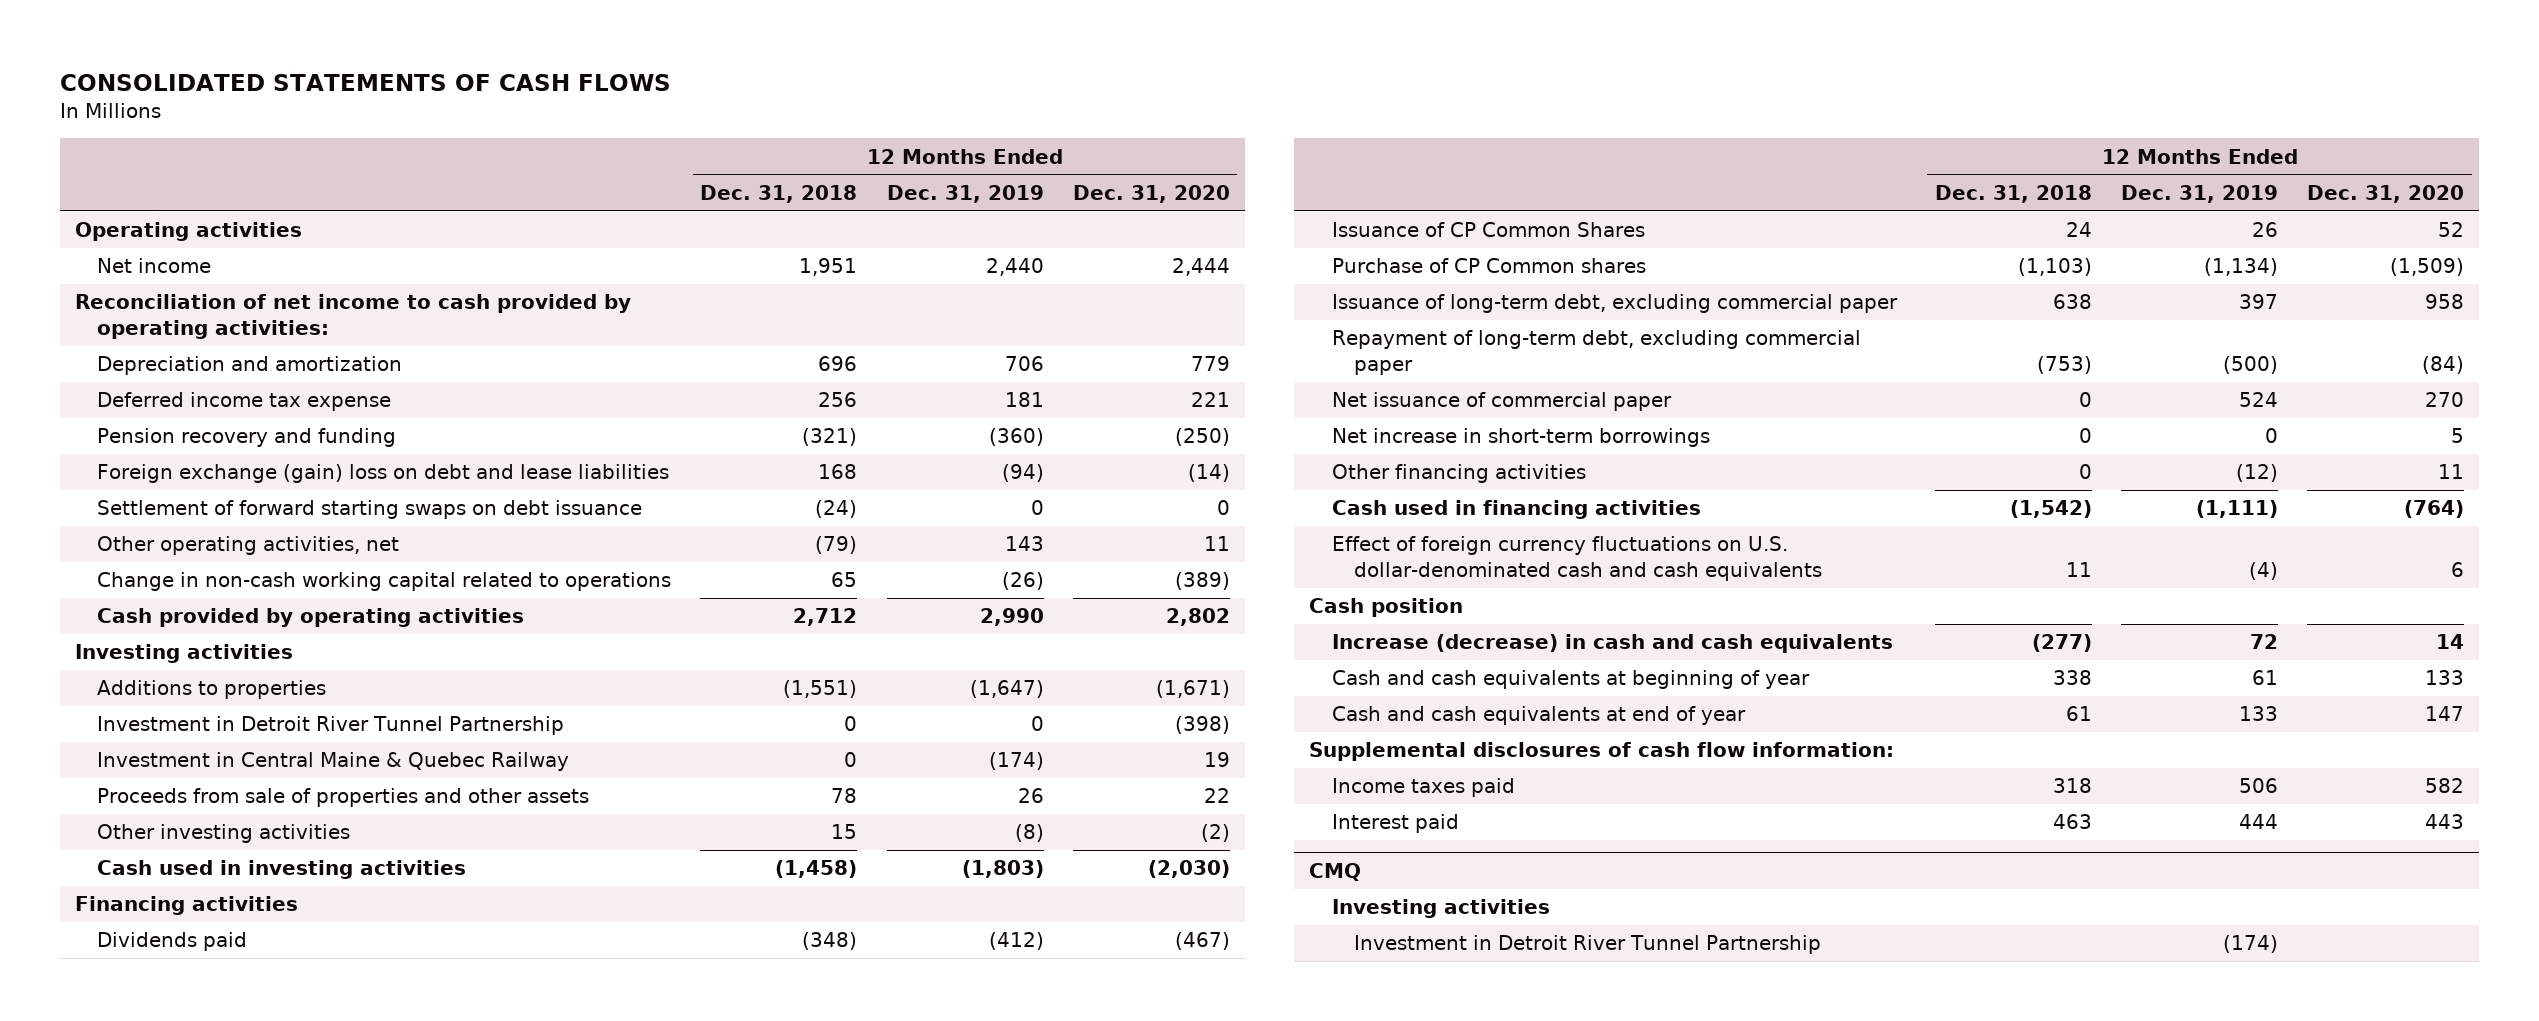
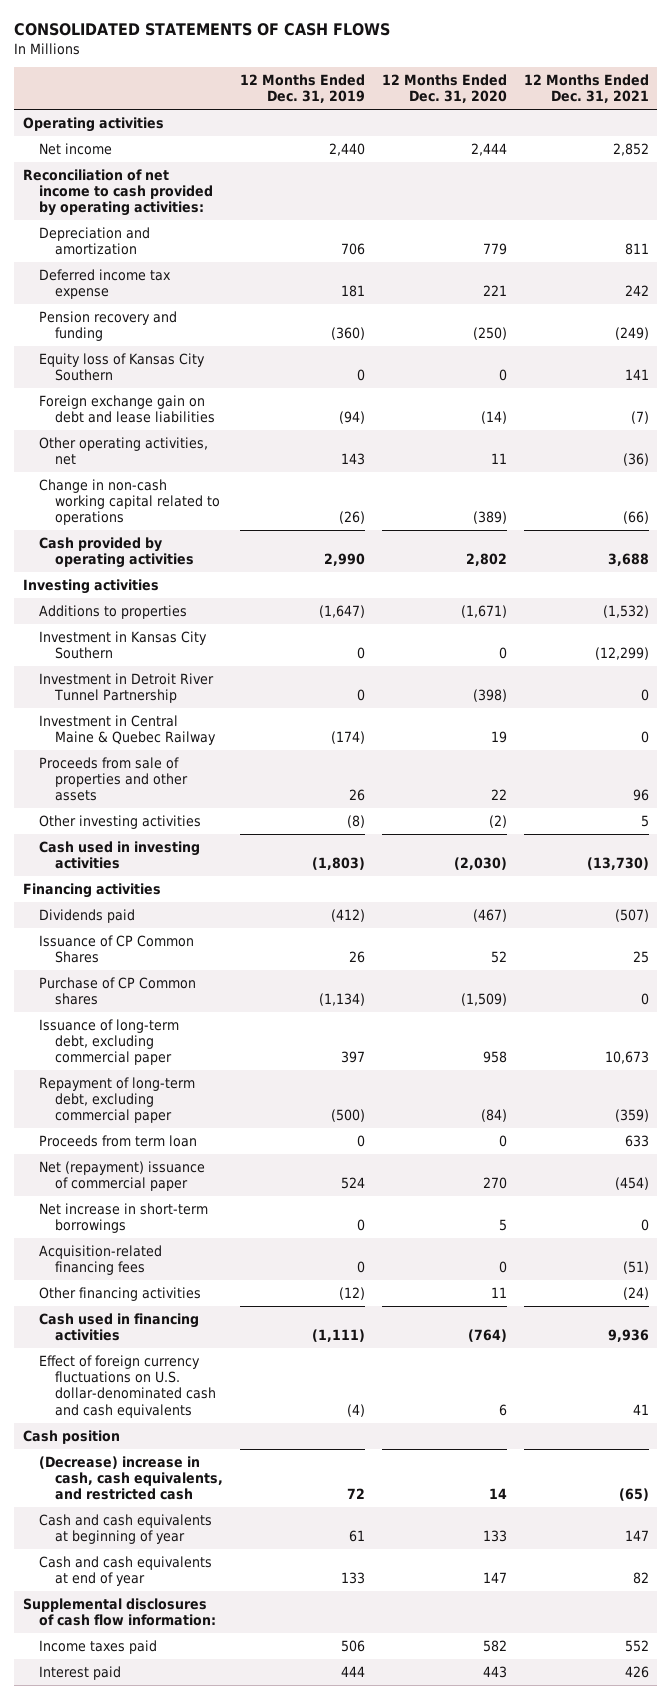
- | 12 Months Ended Dec. 31, 2018 | 12 Months Ended Dec. 31, 2019 | 12 Months Ended Dec. 31, 2020
+ | 12 Months Ended Dec. 31, 2019 | 12 Months Ended Dec. 31, 2020 | 12 Months Ended Dec. 31, 2021
- Foreign exchange (gain) loss on debt and lease liabilities | 168 | (94) | (14)
- Settlement of forward starting swaps on debt issuance | (24) | 0 | 0
+ Equity loss of Kansas City Southern | 0 | 0 | 141
+ Foreign exchange gain on debt and lease liabilities | (94) | (14) | (7)
+ Investment in Kansas City Southern | 0 | 0 | (12,299)
- Net issuance of commercial paper | 0 | 524 | 270
+ Proceeds from term loan | 0 | 0 | 633
+ Net (repayment) issuance of commercial paper | 524 | 270 | (454)
+ Acquisition-related financing fees | 0 | 0 | (51)
- Increase (decrease) in cash and cash equivalents | (277) | 72 | 14
+ (Decrease) increase in cash, cash equivalents, and restricted cash | 72 | 14 | (65)
- CMQ
- Investing activities
- Investment in Detroit River Tunnel Partnership | | (174) |

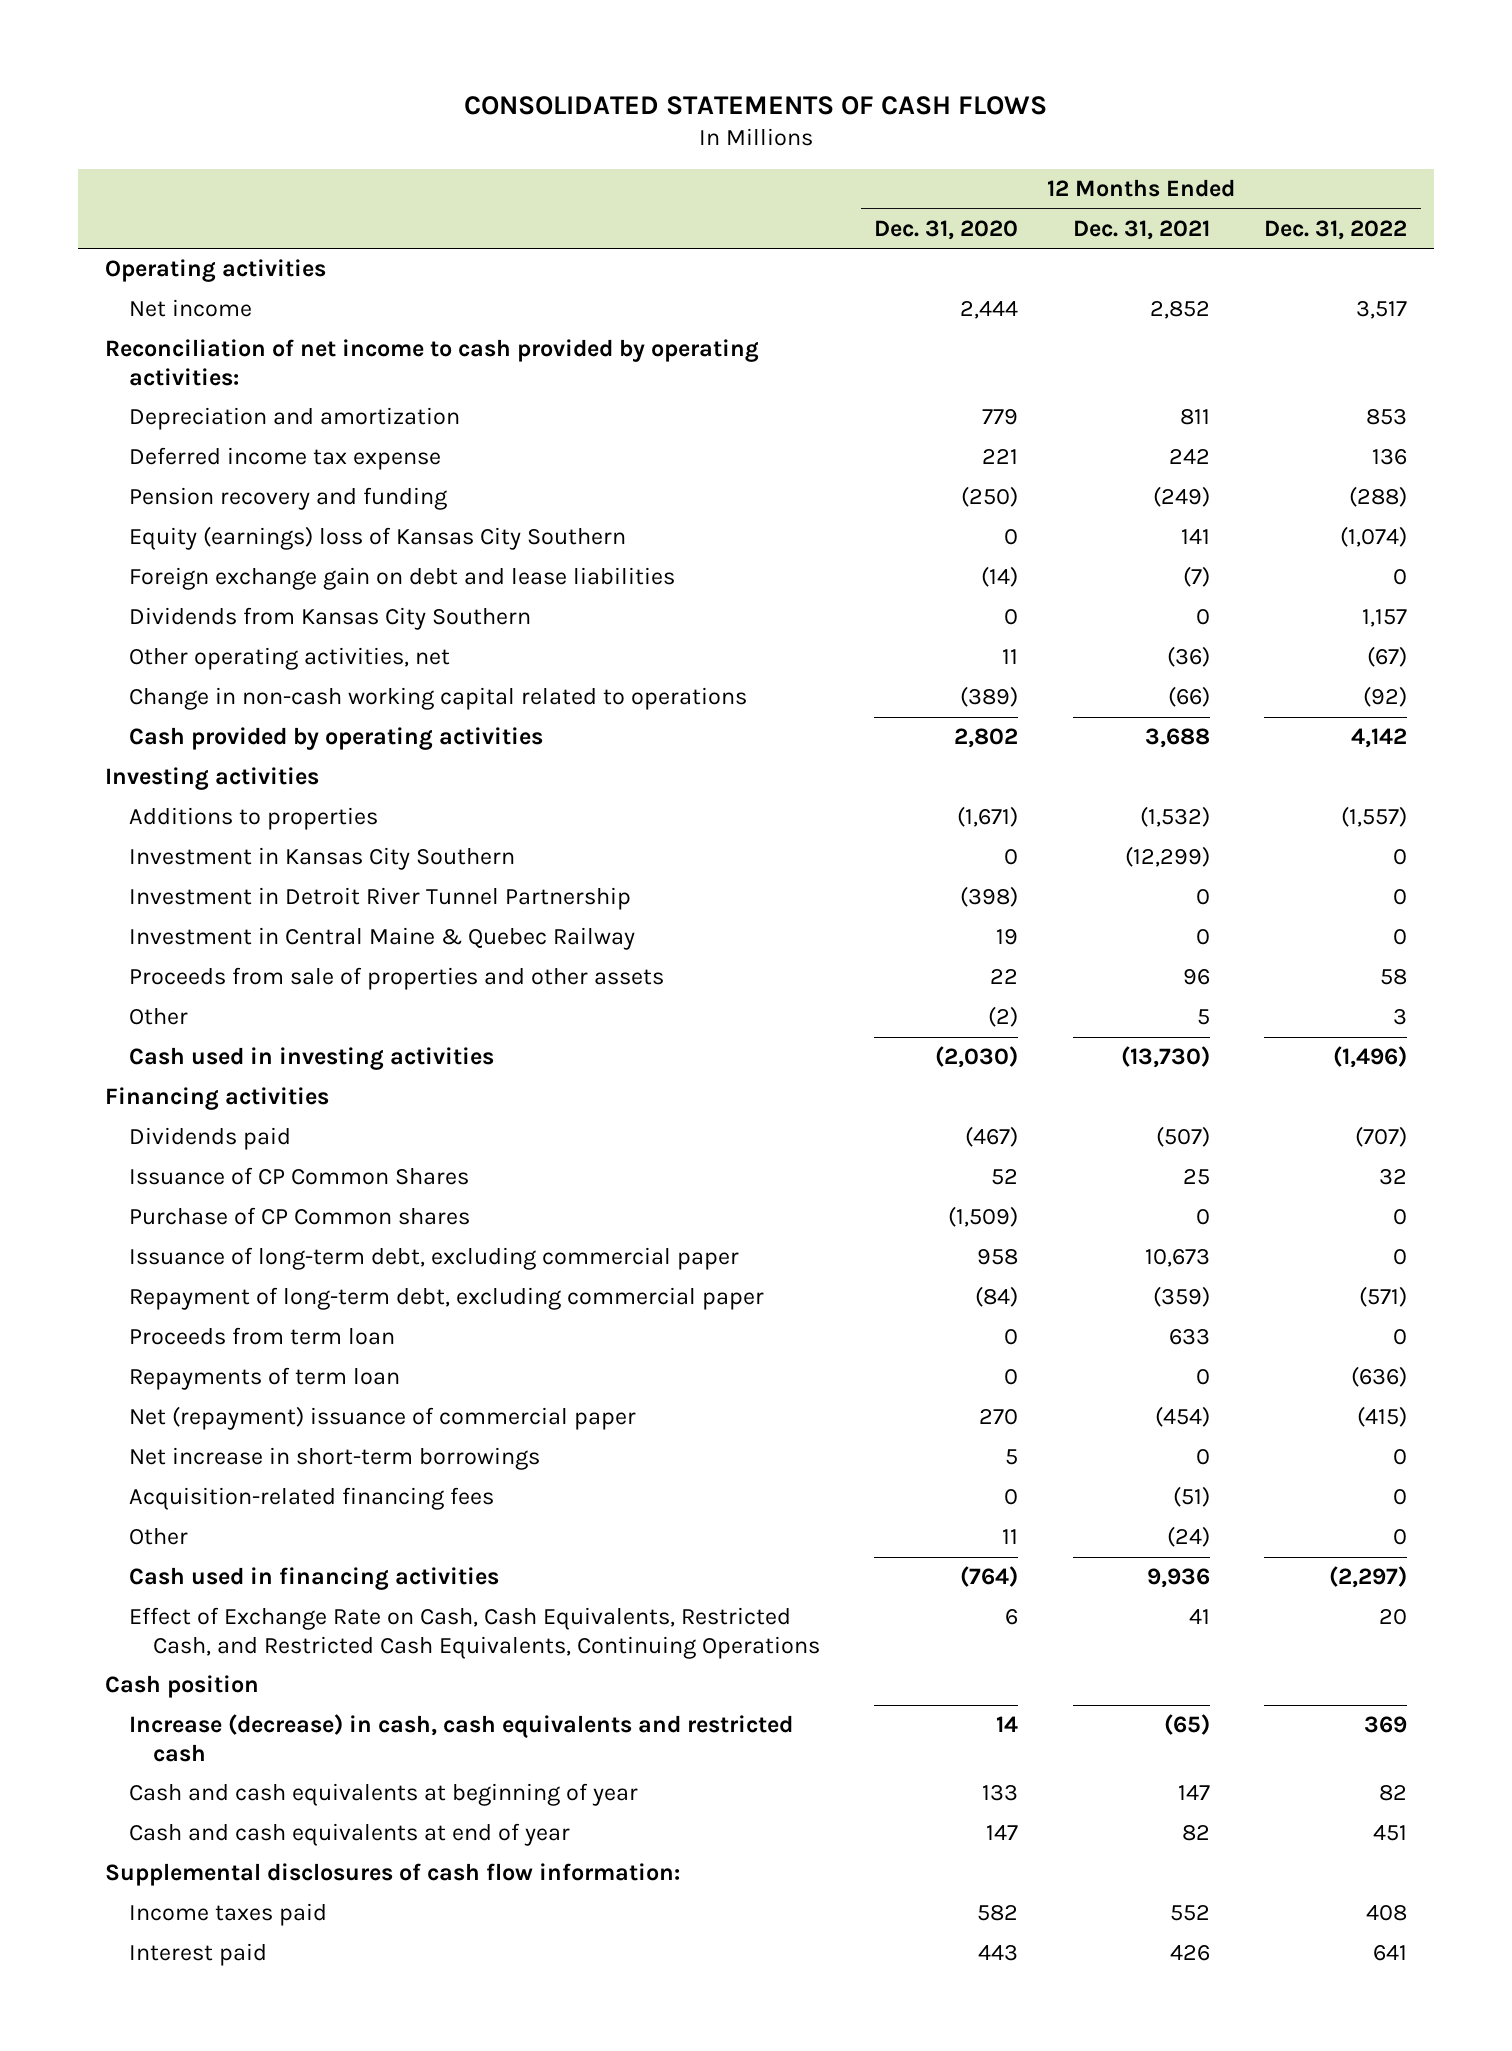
- | 12 Months Ended Dec. 31, 2019 | 12 Months Ended Dec. 31, 2020 | 12 Months Ended Dec. 31, 2021
+ | 12 Months Ended Dec. 31, 2020 | 12 Months Ended Dec. 31, 2021 | 12 Months Ended Dec. 31, 2022
- Equity loss of Kansas City Southern | 0 | 0 | 141
+ Equity (earnings) loss of Kansas City Southern | 0 | 141 | (1,074)
+ Dividends from Kansas City Southern | 0 | 0 | 1,157
- Other investing activities | (8) | (2) | 5
+ Other | (2) | 5 | 3
+ Repayments of term loan | 0 | 0 | (636)
- Other financing activities | (12) | 11 | (24)
+ Other | 11 | (24) | 0
- Effect of foreign currency fluctuations on U.S. dollar-denominated cash and cash equivalents | (4) | 6 | 41
+ Effect of Exchange Rate on Cash, Cash Equivalents, Restricted Cash, and Restricted Cash Equivalents, Continuing Operations | 6 | 41 | 20
- (Decrease) increase in cash, cash equivalents, and restricted cash | 72 | 14 | (65)
+ Increase (decrease) in cash, cash equivalents and restricted cash | 14 | (65) | 369

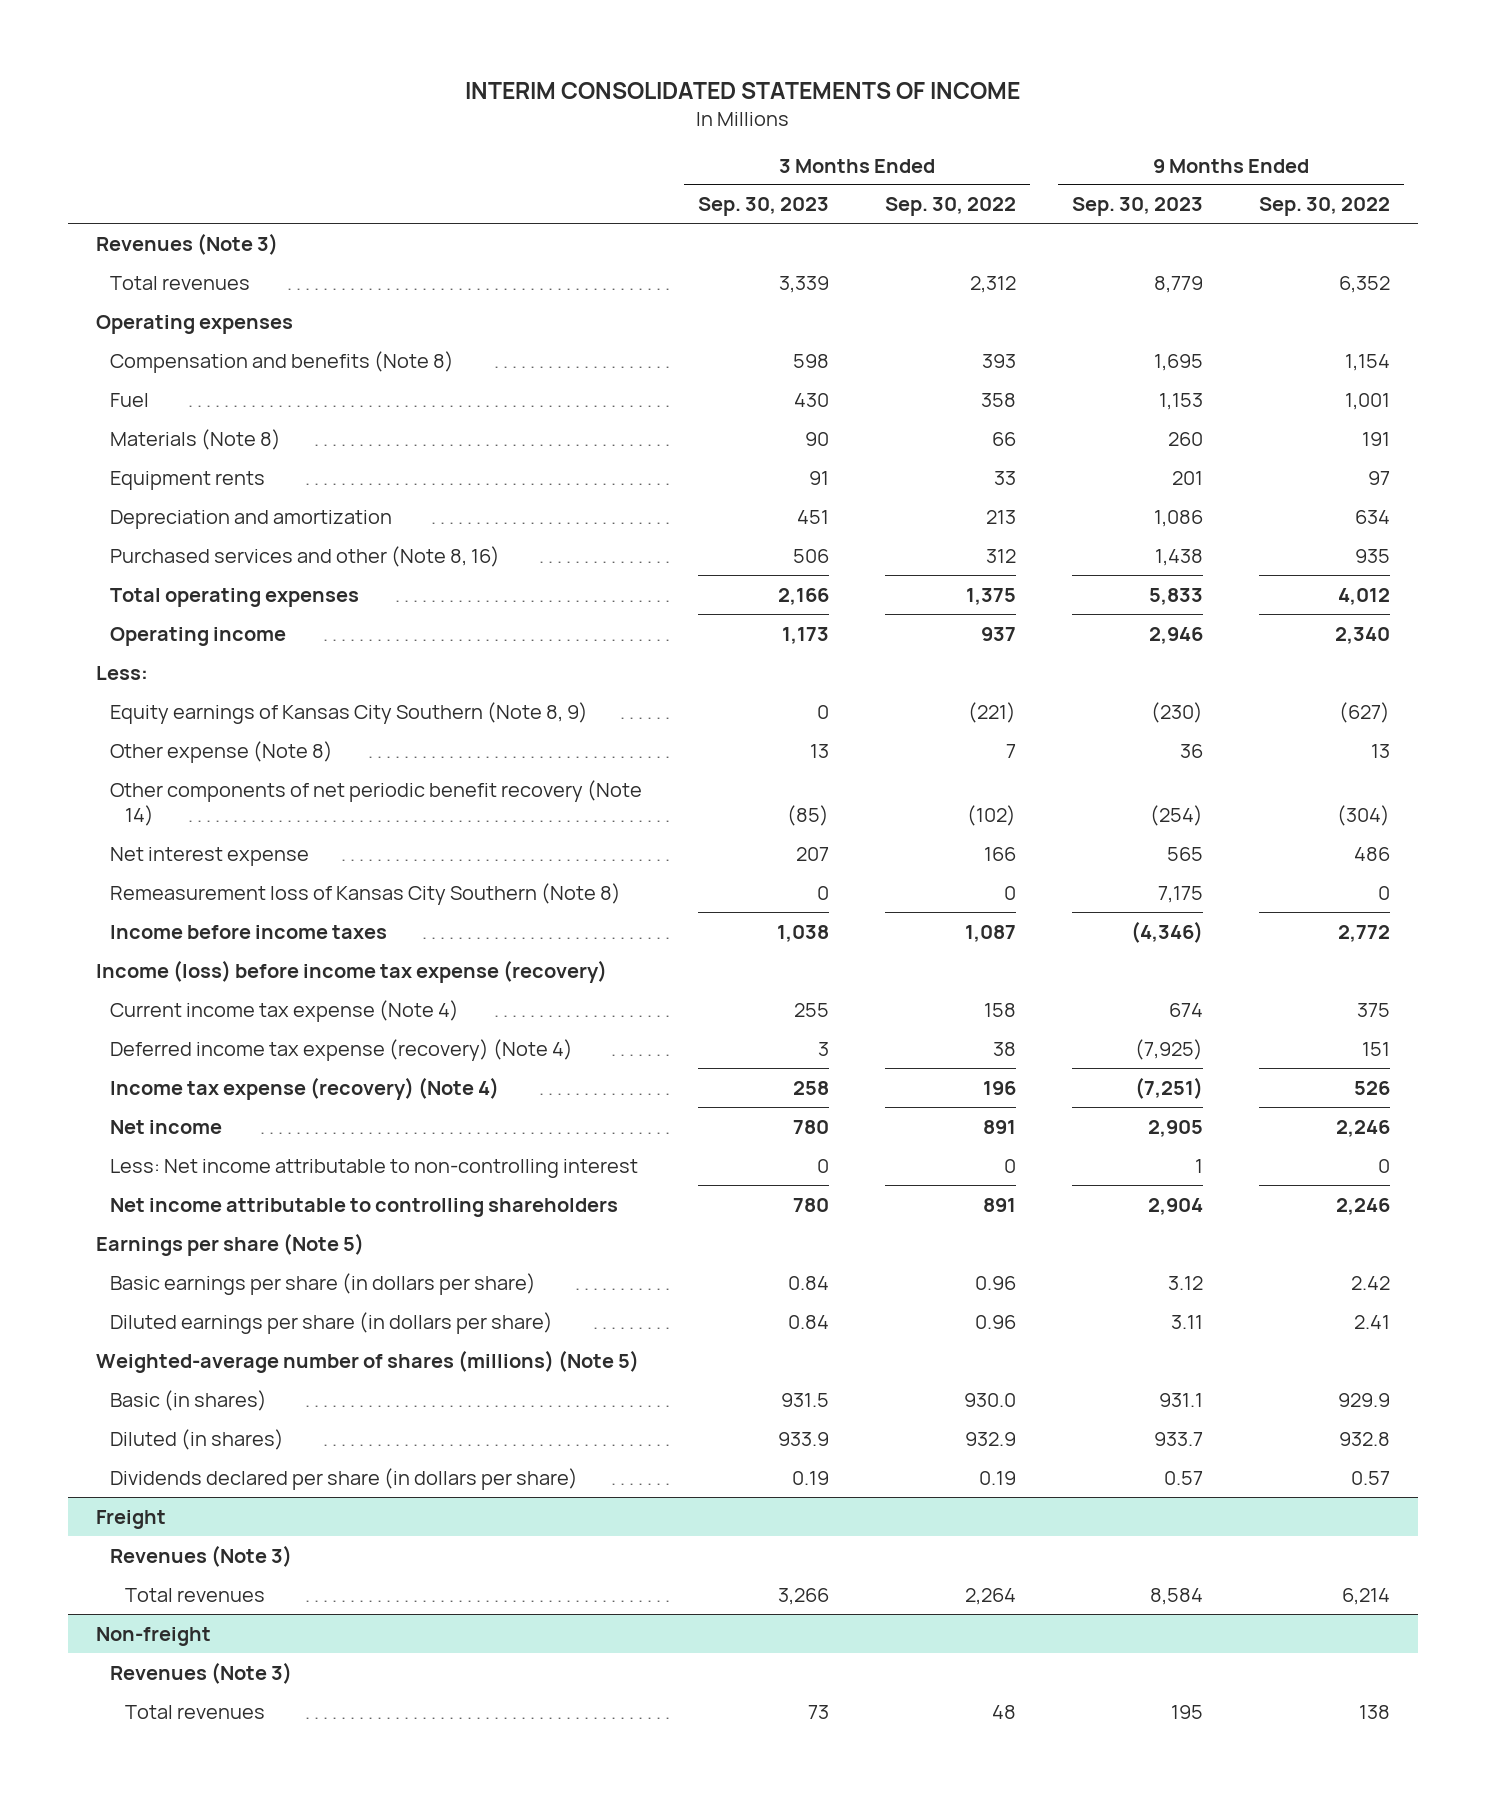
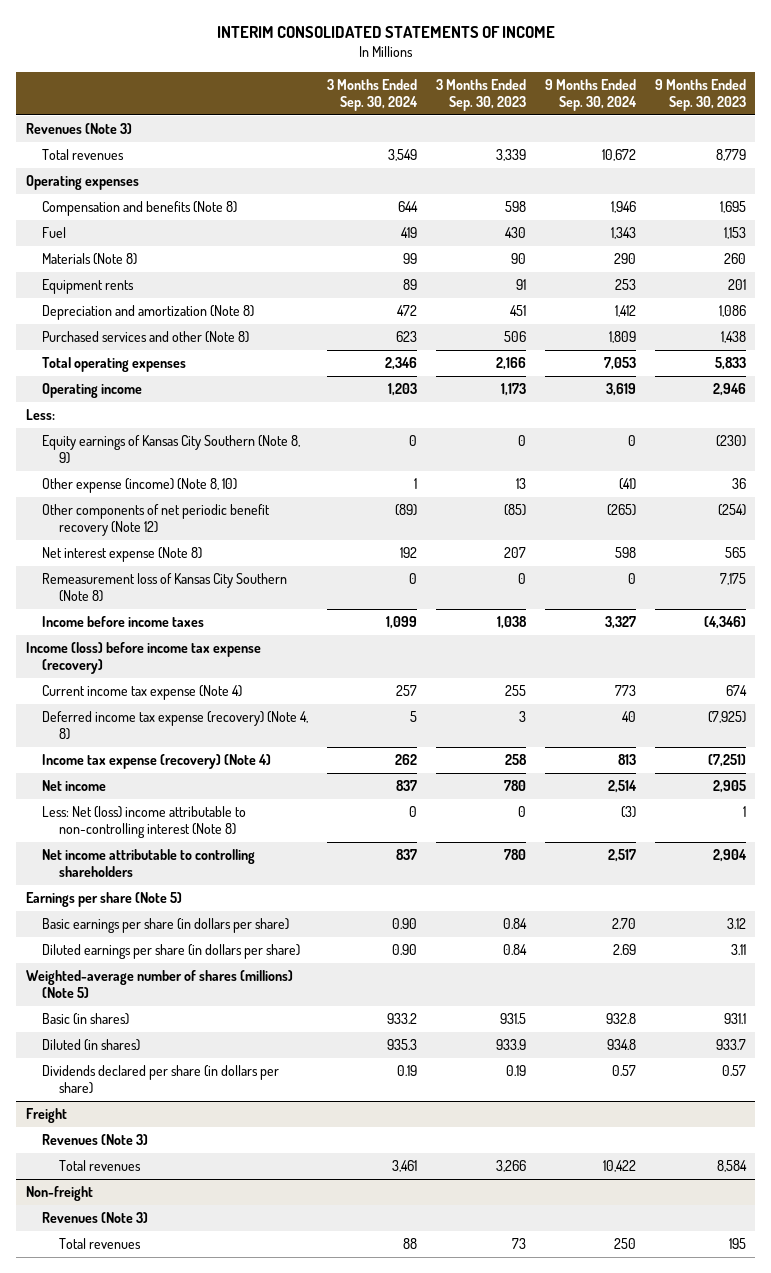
- | 3 Months Ended Sep. 30, 2023 | 3 Months Ended Sep. 30, 2022 | 9 Months Ended Sep. 30, 2023 | 9 Months Ended Sep. 30, 2022
+ | 3 Months Ended Sep. 30, 2024 | 3 Months Ended Sep. 30, 2023 | 9 Months Ended Sep. 30, 2024 | 9 Months Ended Sep. 30, 2023
- Depreciation and amortization | 451 | 213 | 1,086 | 634
- Purchased services and other (Note 8, 16) | 506 | 312 | 1,438 | 935
+ Depreciation and amortization (Note 8) | 472 | 451 | 1,412 | 1,086
+ Purchased services and other (Note 8) | 623 | 506 | 1,809 | 1,438
- Other expense (Note 8) | 13 | 7 | 36 | 13
- Other components of net periodic benefit recovery (Note 14) | (85) | (102) | (254) | (304)
- Net interest expense | 207 | 166 | 565 | 486
+ Other expense (income) (Note 8, 10) | 1 | 13 | (41) | 36
+ Other components of net periodic benefit recovery (Note 12) | (89) | (85) | (265) | (254)
+ Net interest expense (Note 8) | 192 | 207 | 598 | 565
- Deferred income tax expense (recovery) (Note 4) | 3 | 38 | (7,925) | 151
+ Deferred income tax expense (recovery) (Note 4, 8) | 5 | 3 | 40 | (7,925)
- Less: Net income attributable to non-controlling interest | 0 | 0 | 1 | 0
+ Less: Net (loss) income attributable to non-controlling interest (Note 8) | 0 | 0 | (3) | 1

